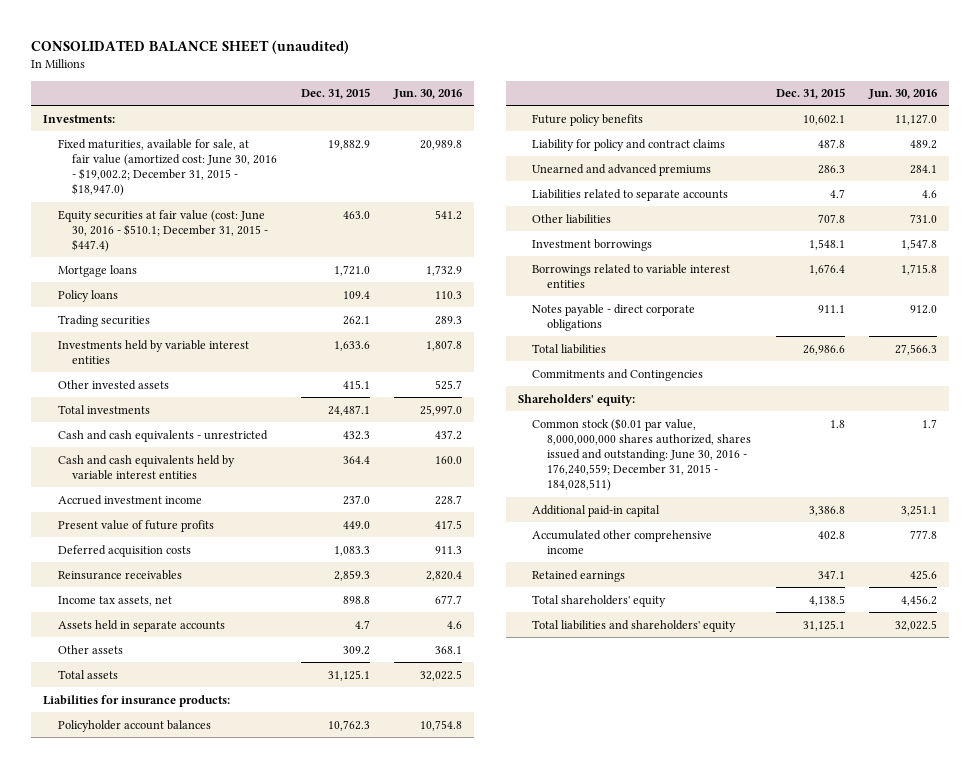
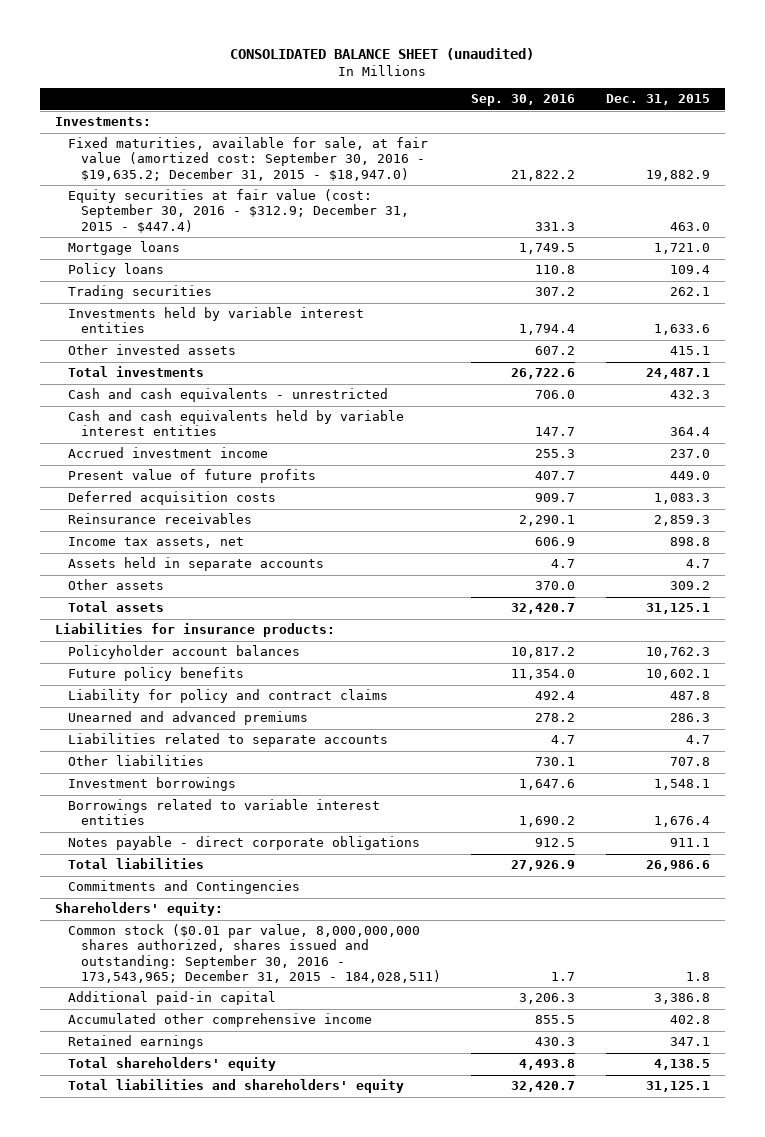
- | Dec. 31, 2015 | Jun. 30, 2016
+ | Sep. 30, 2016 | Dec. 31, 2015
- Fixed maturities, available for sale, at fair value (amortized cost: June 30, 2016 - $19,002.2; December 31, 2015 - $18,947.0) | 19,882.9 | 20,989.8
- Equity securities at fair value (cost: June 30, 2016 - $510.1; December 31, 2015 - $447.4) | 463.0 | 541.2
+ Fixed maturities, available for sale, at fair value (amortized cost: September 30, 2016 - $19,635.2; December 31, 2015 - $18,947.0) | 21,822.2 | 19,882.9
+ Equity securities at fair value (cost: September 30, 2016 - $312.9; December 31, 2015 - $447.4) | 331.3 | 463.0
- Common stock ($0.01 par value, 8,000,000,000 shares authorized, shares issued and outstanding: June 30, 2016 - 176,240,559; December 31, 2015 - 184,028,511) | 1.8 | 1.7
+ Common stock ($0.01 par value, 8,000,000,000 shares authorized, shares issued and outstanding: September 30, 2016 - 173,543,965; December 31, 2015 - 184,028,511) | 1.7 | 1.8

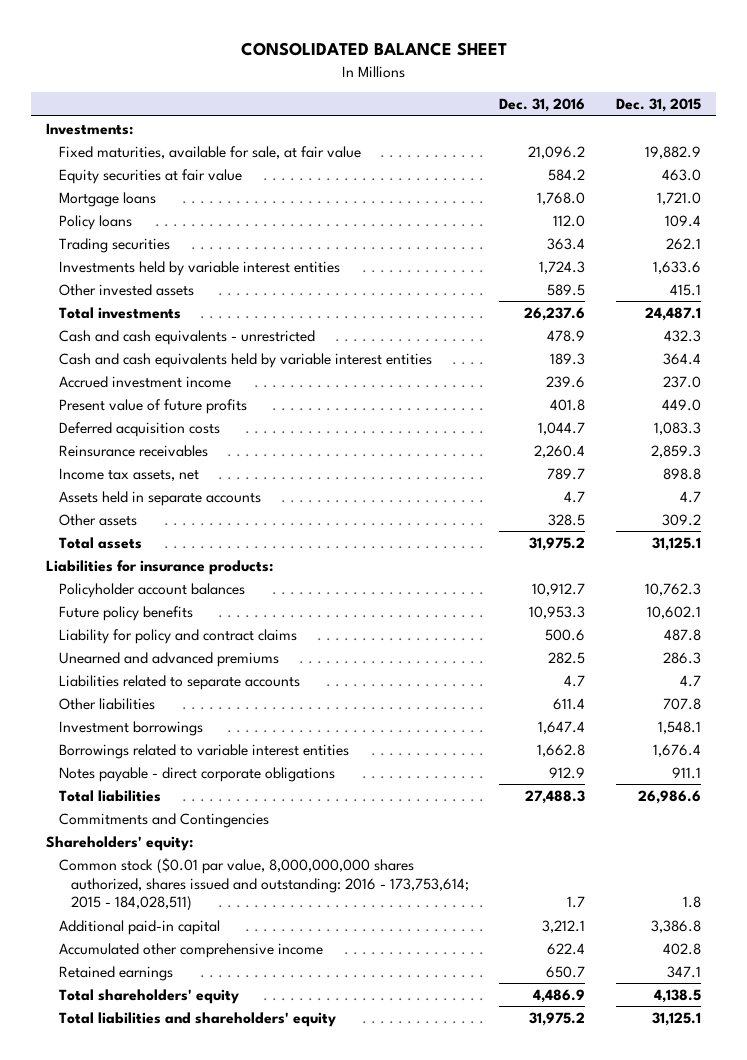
- CONSOLIDATED BALANCE SHEET (unaudited)
+ CONSOLIDATED BALANCE SHEET
- | Sep. 30, 2016 | Dec. 31, 2015
+ | Dec. 31, 2016 | Dec. 31, 2015
- Fixed maturities, available for sale, at fair value (amortized cost: September 30, 2016 - $19,635.2; December 31, 2015 - $18,947.0) | 21,822.2 | 19,882.9
- Equity securities at fair value (cost: September 30, 2016 - $312.9; December 31, 2015 - $447.4) | 331.3 | 463.0
+ Fixed maturities, available for sale, at fair value | 21,096.2 | 19,882.9
+ Equity securities at fair value | 584.2 | 463.0
- Common stock ($0.01 par value, 8,000,000,000 shares authorized, shares issued and outstanding: September 30, 2016 - 173,543,965; December 31, 2015 - 184,028,511) | 1.7 | 1.8
+ Common stock ($0.01 par value, 8,000,000,000 shares authorized, shares issued and outstanding: 2016 - 173,753,614; 2015 - 184,028,511) | 1.7 | 1.8

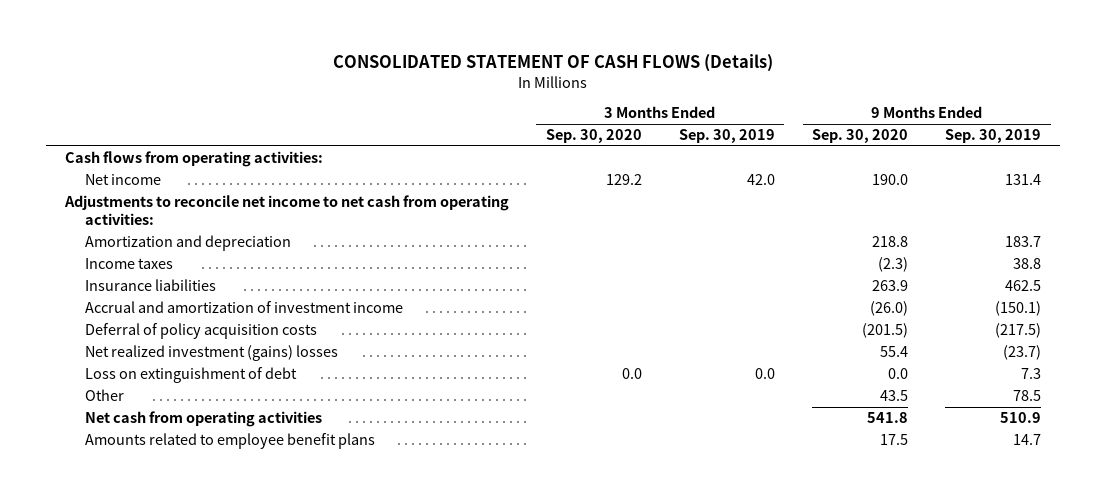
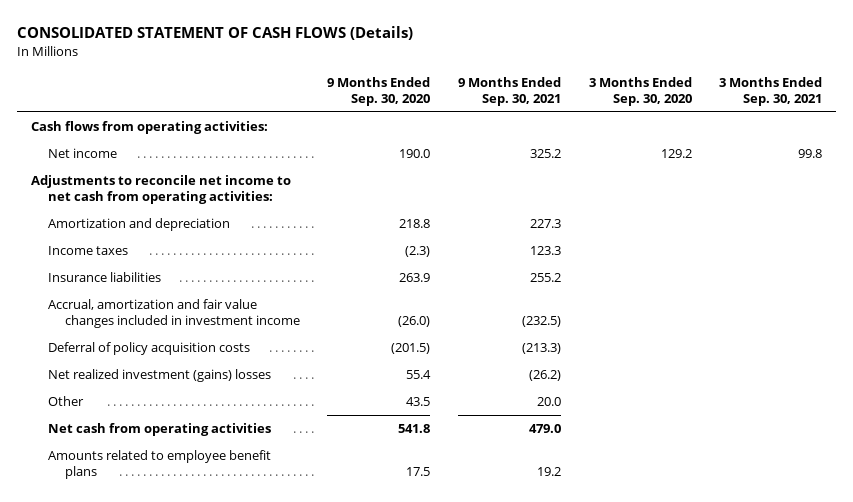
- | 3 Months Ended Sep. 30, 2020 | 3 Months Ended Sep. 30, 2019 | 9 Months Ended Sep. 30, 2020 | 9 Months Ended Sep. 30, 2019
+ | 9 Months Ended Sep. 30, 2020 | 9 Months Ended Sep. 30, 2021 | 3 Months Ended Sep. 30, 2020 | 3 Months Ended Sep. 30, 2021
- Accrual and amortization of investment income | | | (26.0) | (150.1)
+ Accrual, amortization and fair value changes included in investment income | (26.0) | (232.5) | |
- Loss on extinguishment of debt | 0.0 | 0.0 | 0.0 | 7.3

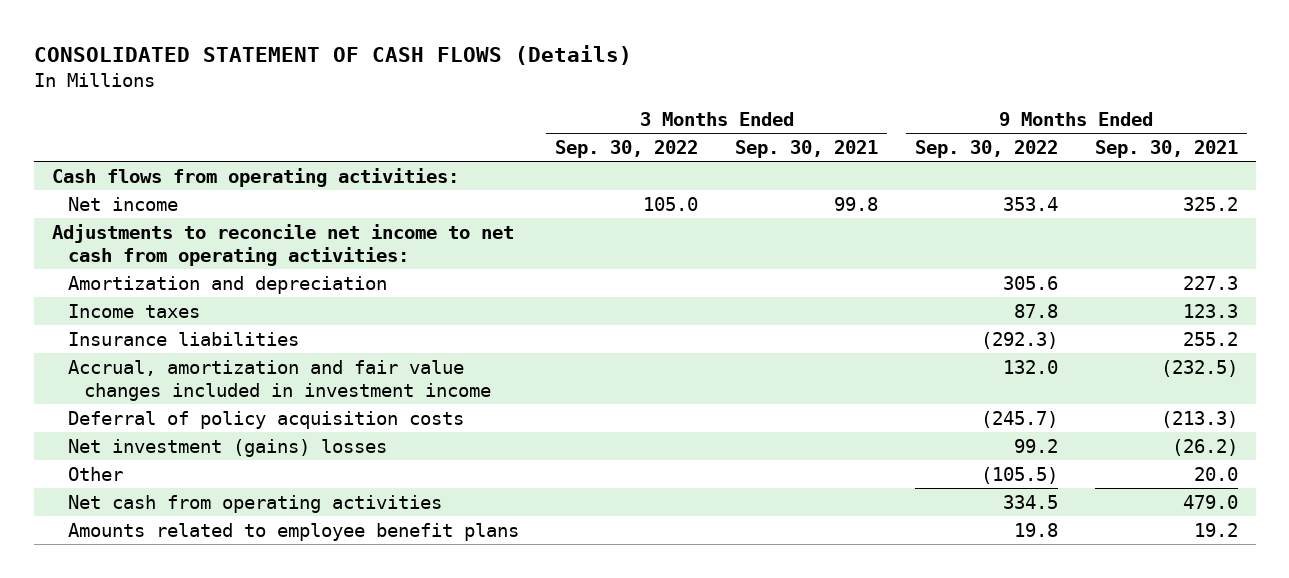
- | 9 Months Ended Sep. 30, 2020 | 9 Months Ended Sep. 30, 2021 | 3 Months Ended Sep. 30, 2020 | 3 Months Ended Sep. 30, 2021
+ | 3 Months Ended Sep. 30, 2022 | 3 Months Ended Sep. 30, 2021 | 9 Months Ended Sep. 30, 2022 | 9 Months Ended Sep. 30, 2021
- Net realized investment (gains) losses | 55.4 | (26.2) | |
+ Net investment (gains) losses | | | 99.2 | (26.2)

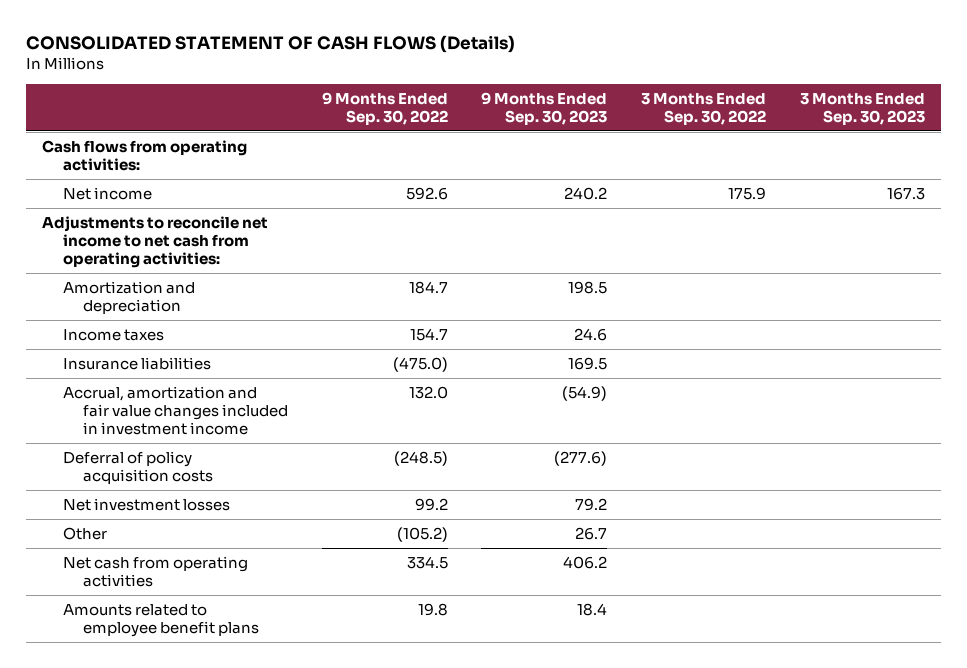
- | 3 Months Ended Sep. 30, 2022 | 3 Months Ended Sep. 30, 2021 | 9 Months Ended Sep. 30, 2022 | 9 Months Ended Sep. 30, 2021
+ | 9 Months Ended Sep. 30, 2022 | 9 Months Ended Sep. 30, 2023 | 3 Months Ended Sep. 30, 2022 | 3 Months Ended Sep. 30, 2023
- Net income | 105.0 | 99.8 | 353.4 | 325.2
+ Net income | 592.6 | 240.2 | 175.9 | 167.3
- Amortization and depreciation | | | 305.6 | 227.3
- Income taxes | | | 87.8 | 123.3
- Insurance liabilities | | | (292.3) | 255.2
+ Amortization and depreciation | 184.7 | 198.5 | |
+ Income taxes | 154.7 | 24.6 | |
+ Insurance liabilities | (475.0) | 169.5 | |
- Deferral of policy acquisition costs | | | (245.7) | (213.3)
- Net investment (gains) losses | | | 99.2 | (26.2)
- Other | | | (105.5) | 20.0
+ Deferral of policy acquisition costs | (248.5) | (277.6) | |
+ Net investment losses | 99.2 | 79.2 | |
+ Other | (105.2) | 26.7 | |

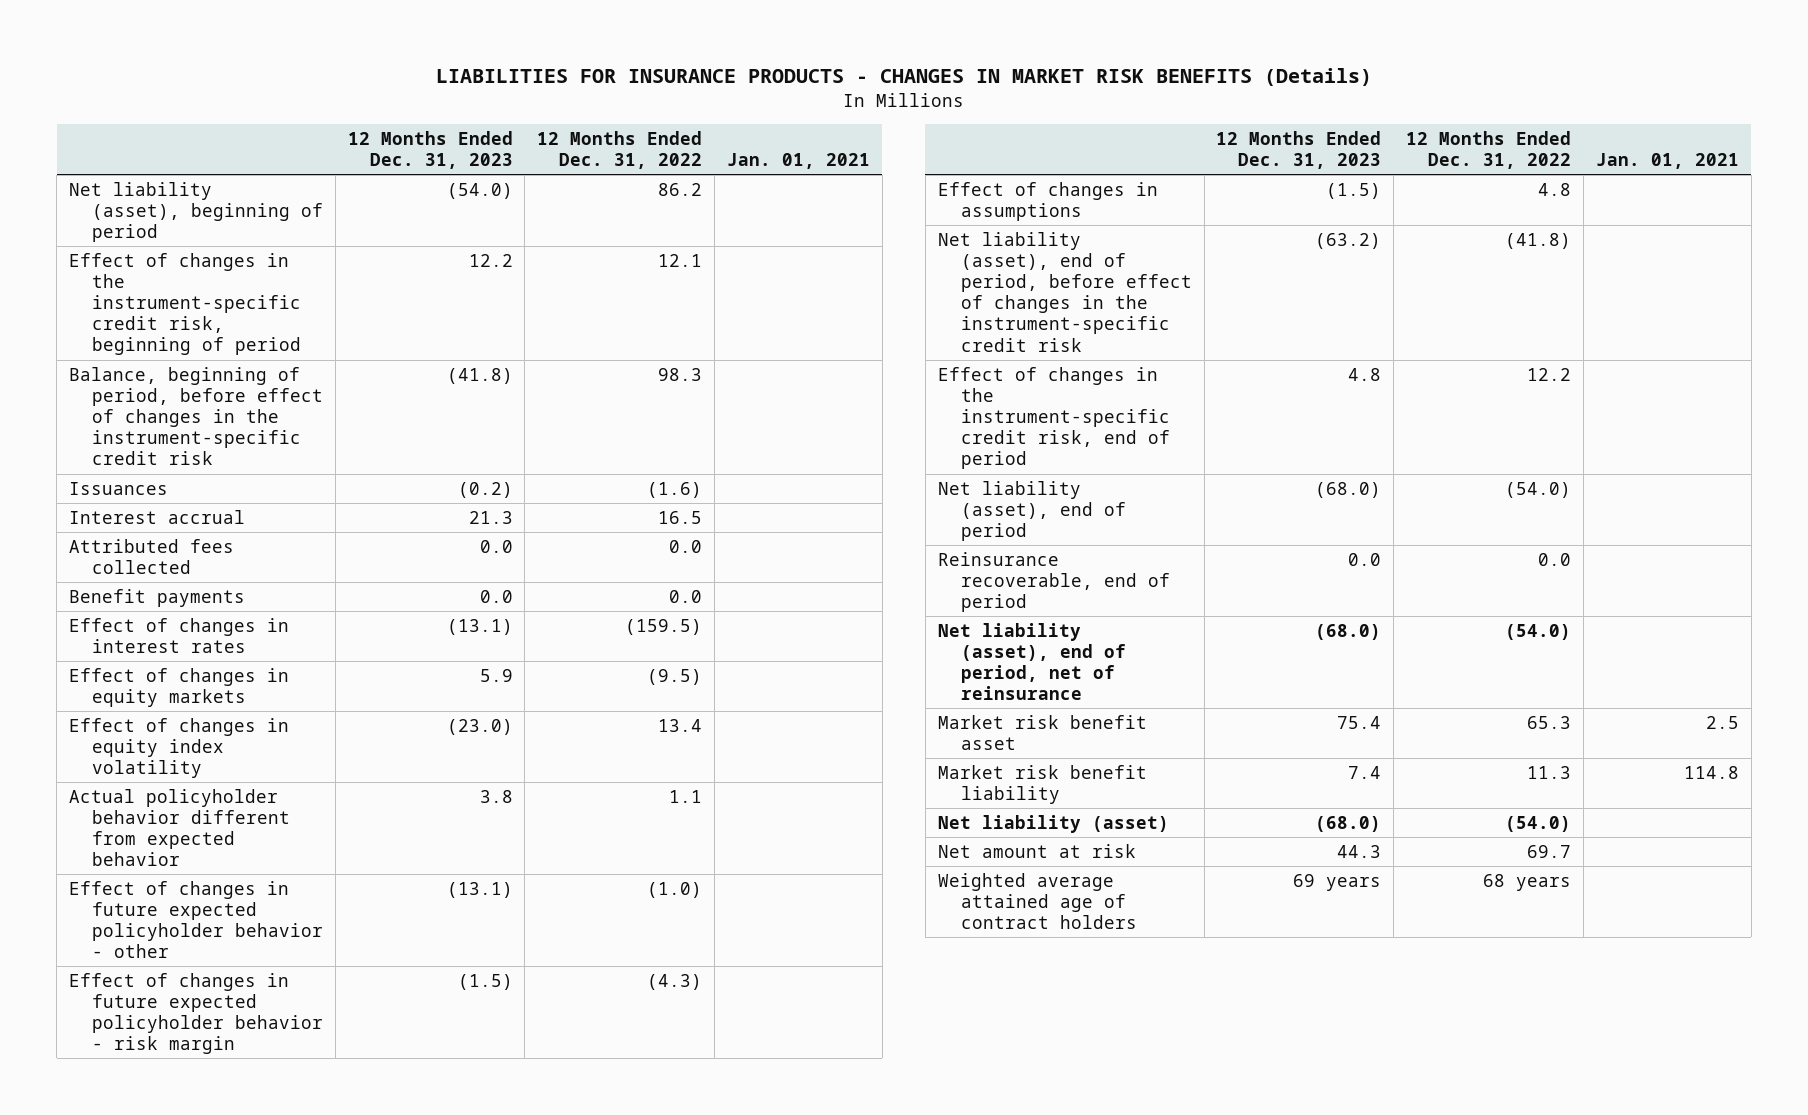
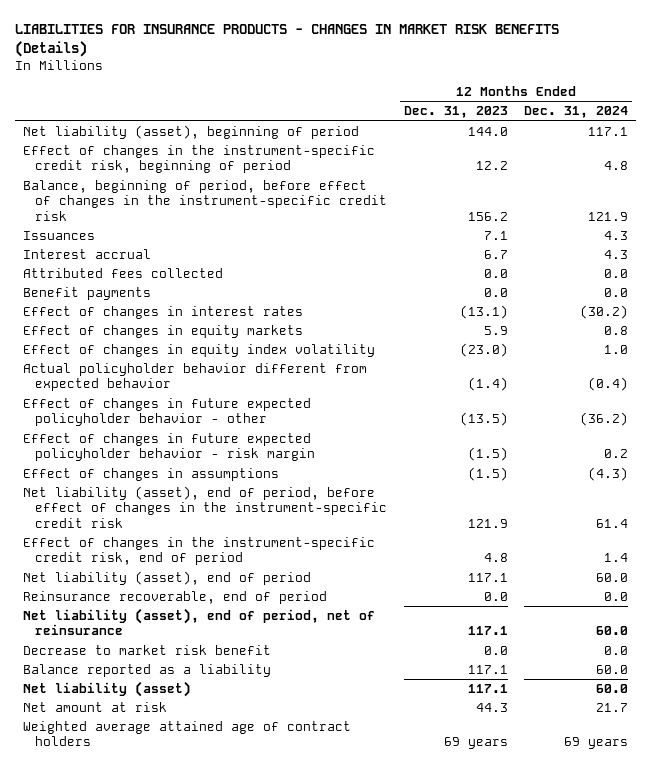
- | 12 Months Ended Dec. 31, 2023 | 12 Months Ended Dec. 31, 2022 | Jan. 01, 2021
+ | 12 Months Ended Dec. 31, 2023 | 12 Months Ended Dec. 31, 2024
- Net liability (asset), beginning of period | (54.0) | 86.2 |
+ Net liability (asset), beginning of period | 144.0 | 117.1
- Balance, beginning of period, before effect of changes in the instrument-specific credit risk | (41.8) | 98.3 |
- Issuances | (0.2) | (1.6) |
- Interest accrual | 21.3 | 16.5 |
+ Balance, beginning of period, before effect of changes in the instrument-specific credit risk | 156.2 | 121.9
+ Issuances | 7.1 | 4.3
+ Interest accrual | 6.7 | 4.3
- Actual policyholder behavior different from expected behavior | 3.8 | 1.1 |
- Effect of changes in future expected policyholder behavior - other | (13.1) | (1.0) |
+ Actual policyholder behavior different from expected behavior | (1.4) | (0.4)
+ Effect of changes in future expected policyholder behavior - other | (13.5) | (36.2)
- Net liability (asset), end of period, before effect of changes in the instrument-specific credit risk | (63.2) | (41.8) |
+ Net liability (asset), end of period, before effect of changes in the instrument-specific credit risk | 121.9 | 61.4
- Net liability (asset), end of period | (68.0) | (54.0) |
+ Net liability (asset), end of period | 117.1 | 60.0
- Net liability (asset), end of period, net of reinsurance | (68.0) | (54.0) |
- Market risk benefit asset | 75.4 | 65.3 | 2.5
- Market risk benefit liability | 7.4 | 11.3 | 114.8
- Net liability (asset) | (68.0) | (54.0) |
+ Net liability (asset), end of period, net of reinsurance | 117.1 | 60.0
+ Decrease to market risk benefit | 0.0 | 0.0
+ Balance reported as a liability | 117.1 | 60.0
+ Net liability (asset) | 117.1 | 60.0

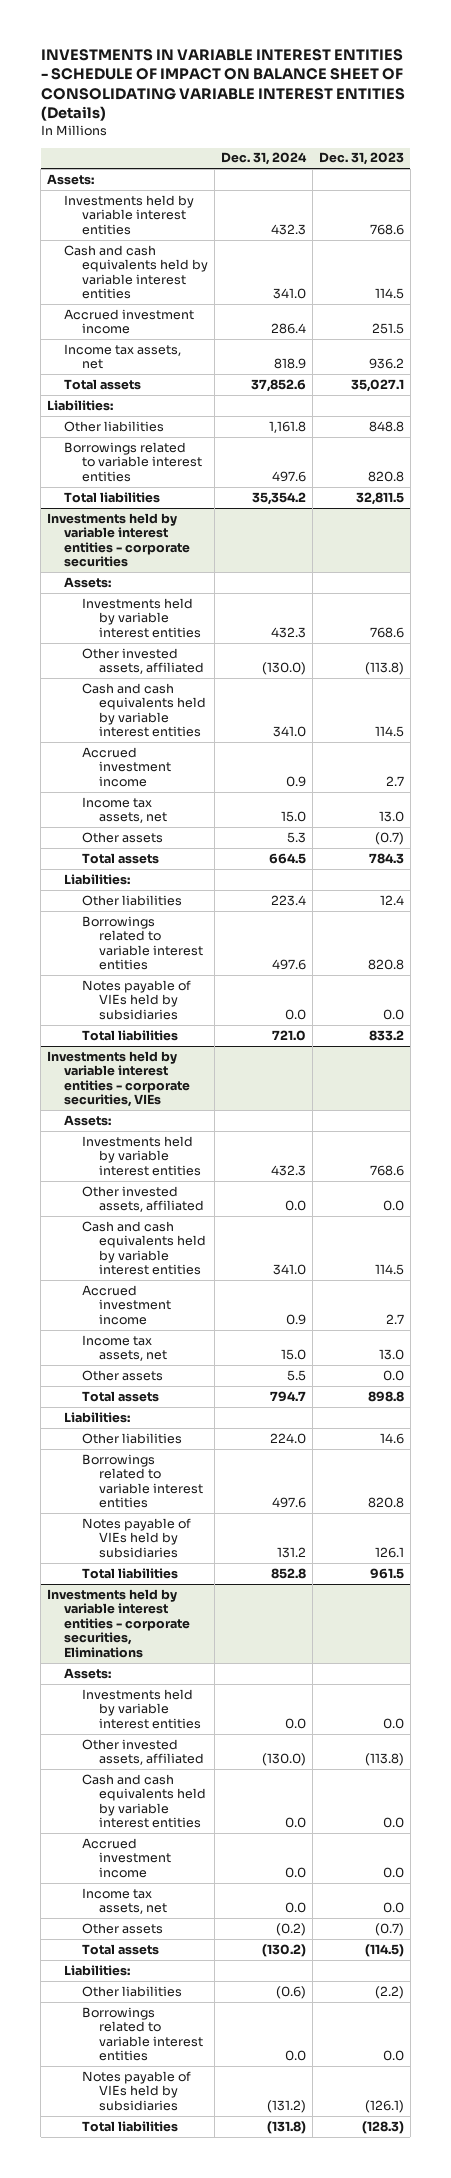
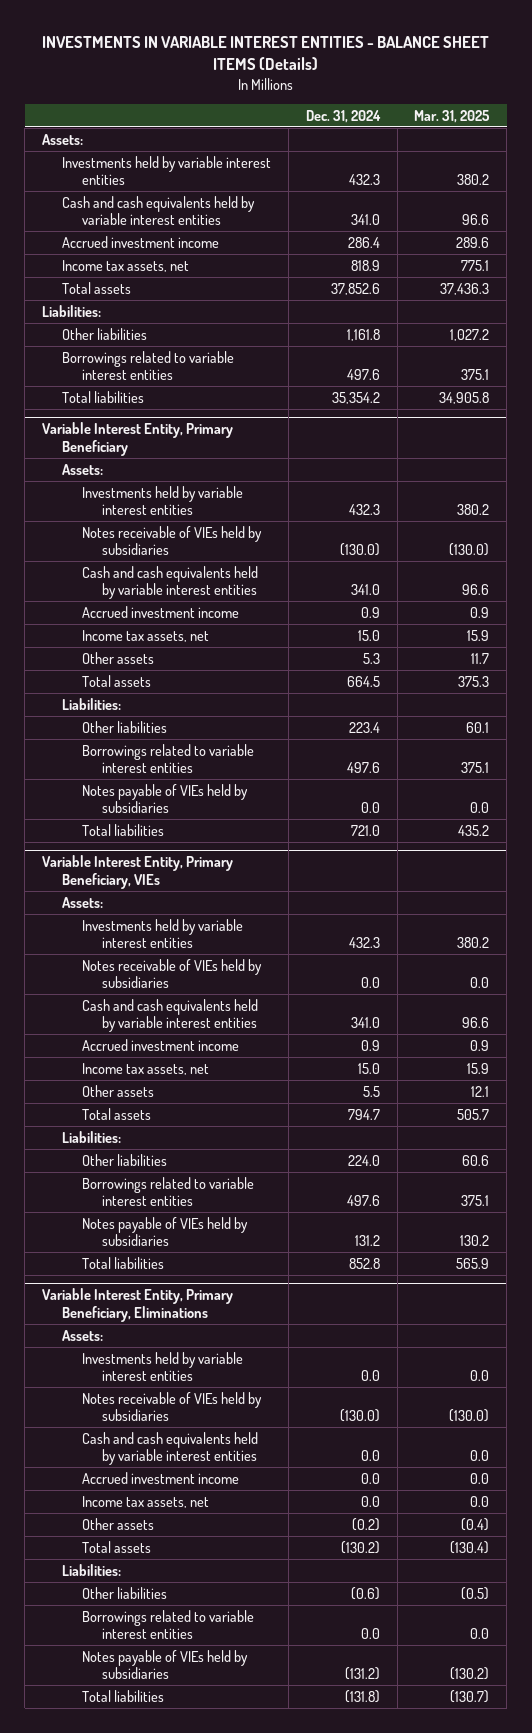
- INVESTMENTS IN VARIABLE INTEREST ENTITIES - SCHEDULE OF IMPACT ON BALANCE SHEET OF CONSOLIDATING VARIABLE INTEREST ENTITIES (Details)
+ INVESTMENTS IN VARIABLE INTEREST ENTITIES - BALANCE SHEET ITEMS (Details)
- | Dec. 31, 2024 | Dec. 31, 2023
+ | Dec. 31, 2024 | Mar. 31, 2025
- Investments held by variable interest entities - corporate securities
+ Variable Interest Entity, Primary Beneficiary
- Other invested assets, affiliated | (130.0) | (113.8)
+ Notes receivable of VIEs held by subsidiaries | (130.0) | (130.0)
- Investments held by variable interest entities - corporate securities, VIEs
+ Variable Interest Entity, Primary Beneficiary, VIEs
- Other invested assets, affiliated | 0.0 | 0.0
+ Notes receivable of VIEs held by subsidiaries | 0.0 | 0.0
- Investments held by variable interest entities - corporate securities, Eliminations
+ Variable Interest Entity, Primary Beneficiary, Eliminations
- Other invested assets, affiliated | (130.0) | (113.8)
+ Notes receivable of VIEs held by subsidiaries | (130.0) | (130.0)

